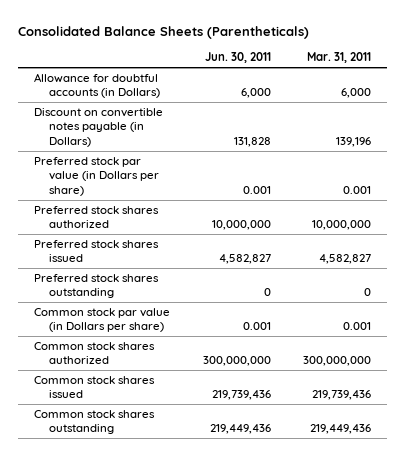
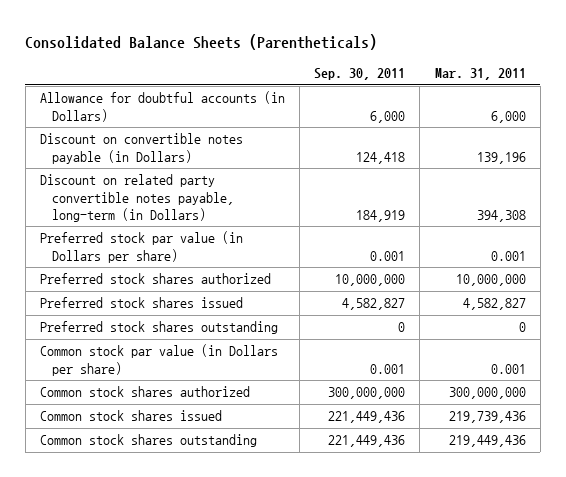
- | Jun. 30, 2011 | Mar. 31, 2011
+ | Sep. 30, 2011 | Mar. 31, 2011
+ Discount on related party convertible notes payable, long-term (in Dollars) | 184,919 | 394,308

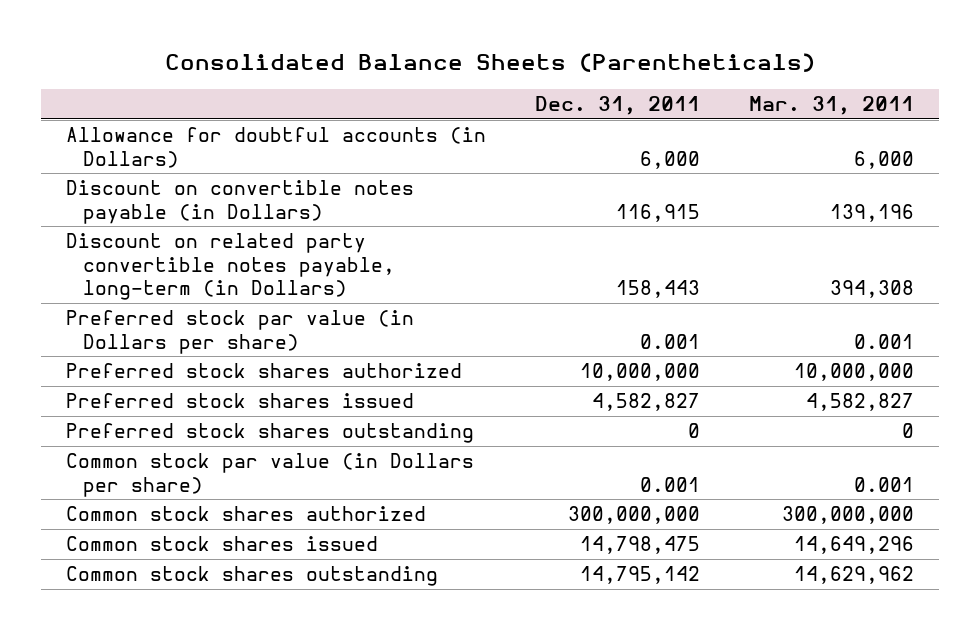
- | Sep. 30, 2011 | Mar. 31, 2011
+ | Dec. 31, 2011 | Mar. 31, 2011
- Common stock shares issued | 221,449,436 | 219,739,436
- Common stock shares outstanding | 221,449,436 | 219,449,436
+ Common stock shares issued | 14,798,475 | 14,649,296
+ Common stock shares outstanding | 14,795,142 | 14,629,962

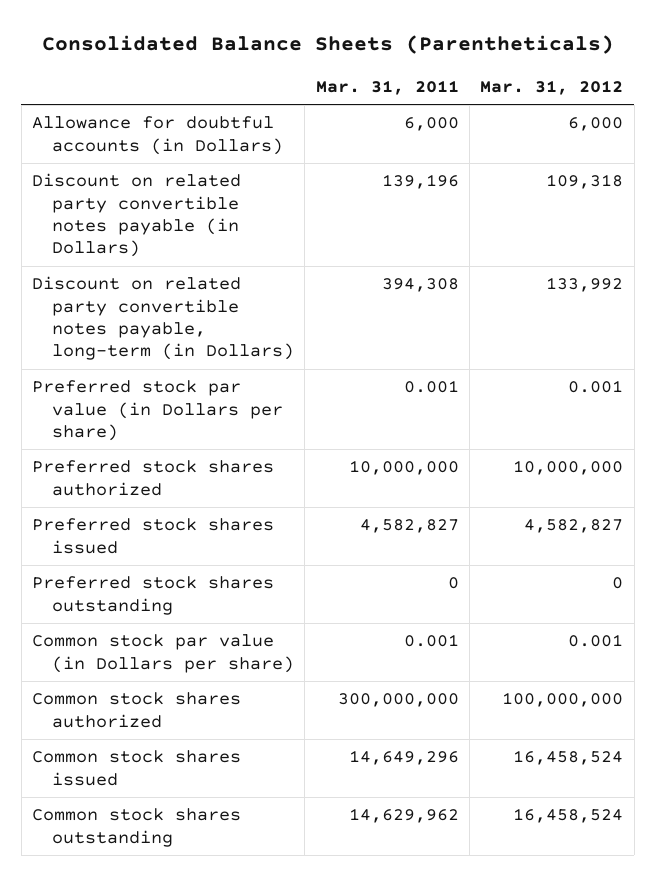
- | Dec. 31, 2011 | Mar. 31, 2011
+ | Mar. 31, 2011 | Mar. 31, 2012
- Discount on convertible notes payable (in Dollars) | 116,915 | 139,196
+ Discount on related party convertible notes payable (in Dollars) | 139,196 | 109,318

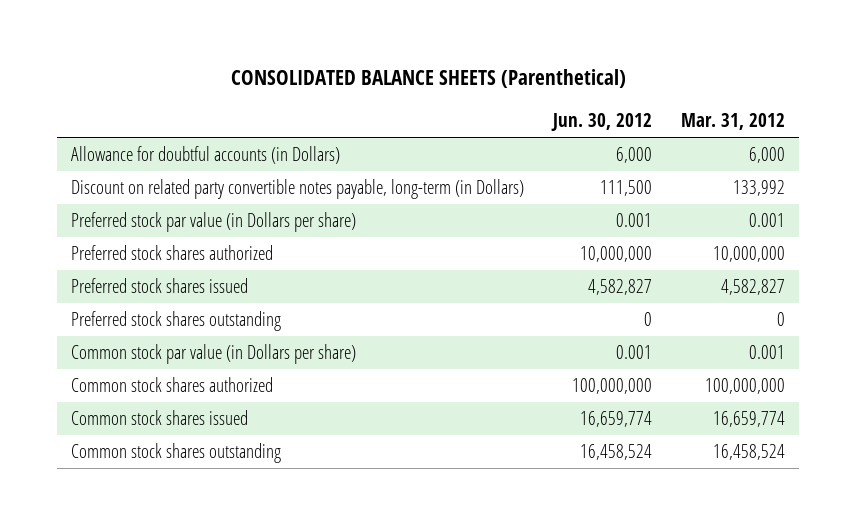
- Consolidated Balance Sheets (Parentheticals)
+ CONSOLIDATED BALANCE SHEETS (Parenthetical)
- | Mar. 31, 2011 | Mar. 31, 2012
+ | Jun. 30, 2012 | Mar. 31, 2012
- Discount on related party convertible notes payable (in Dollars) | 139,196 | 109,318
- Common stock shares issued | 14,649,296 | 16,458,524
+ Common stock shares issued | 16,659,774 | 16,659,774

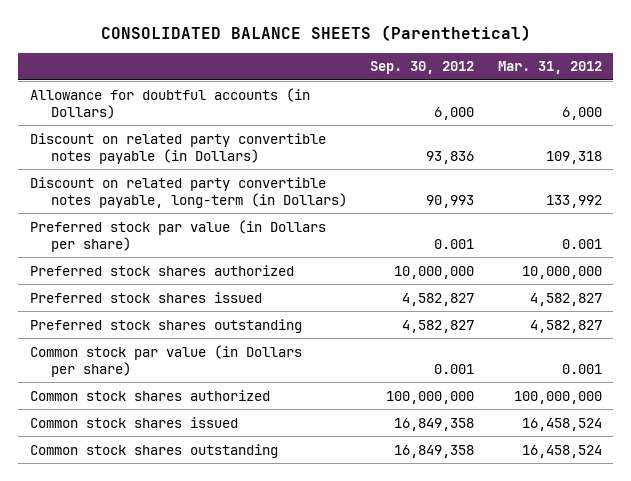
- | Jun. 30, 2012 | Mar. 31, 2012
+ | Sep. 30, 2012 | Mar. 31, 2012
+ Discount on related party convertible notes payable (in Dollars) | 93,836 | 109,318
- Preferred stock shares outstanding | 0 | 0
+ Preferred stock shares outstanding | 4,582,827 | 4,582,827
- Common stock shares issued | 16,659,774 | 16,659,774
+ Common stock shares issued | 16,849,358 | 16,458,524

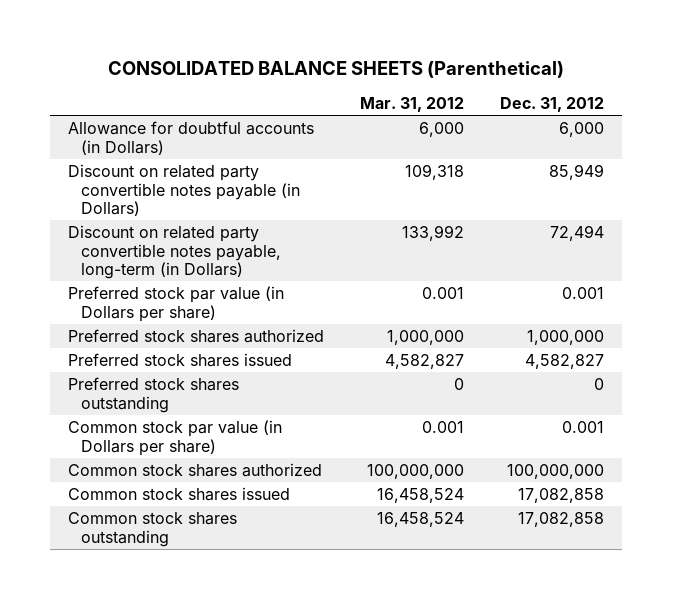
- | Sep. 30, 2012 | Mar. 31, 2012
+ | Mar. 31, 2012 | Dec. 31, 2012
- Preferred stock shares authorized | 10,000,000 | 10,000,000
+ Preferred stock shares authorized | 1,000,000 | 1,000,000
- Preferred stock shares outstanding | 4,582,827 | 4,582,827
+ Preferred stock shares outstanding | 0 | 0

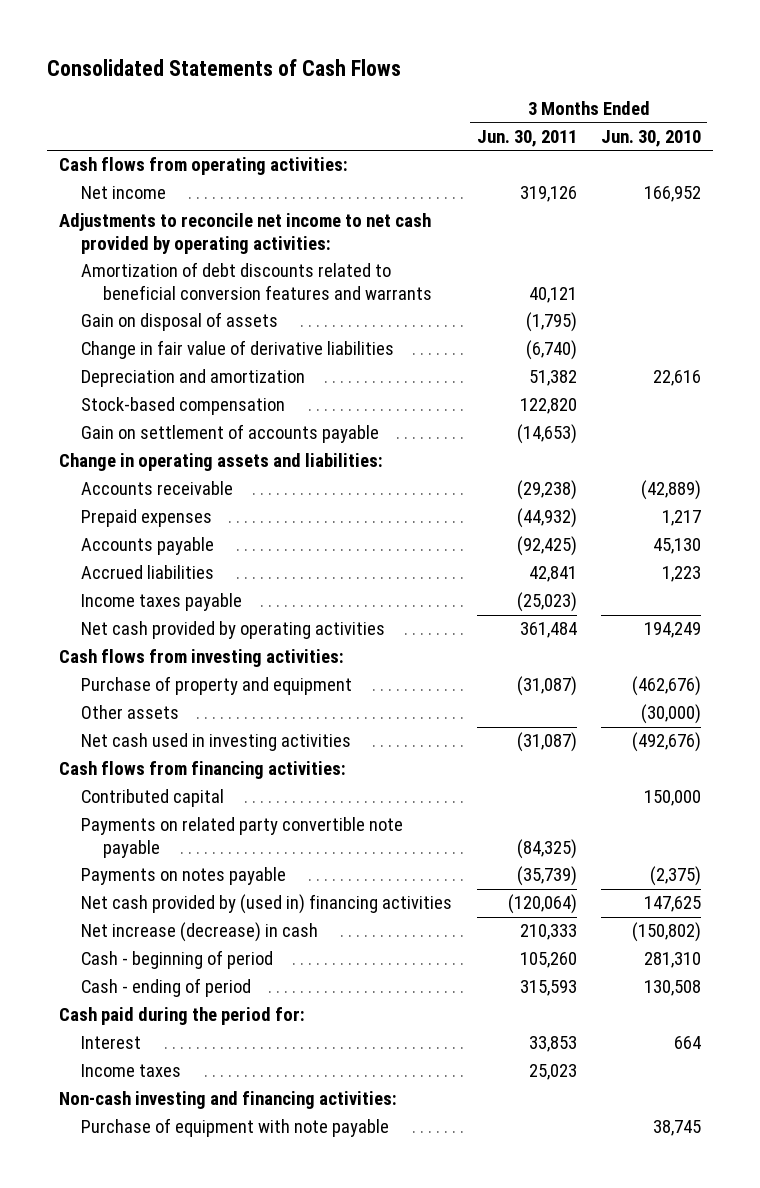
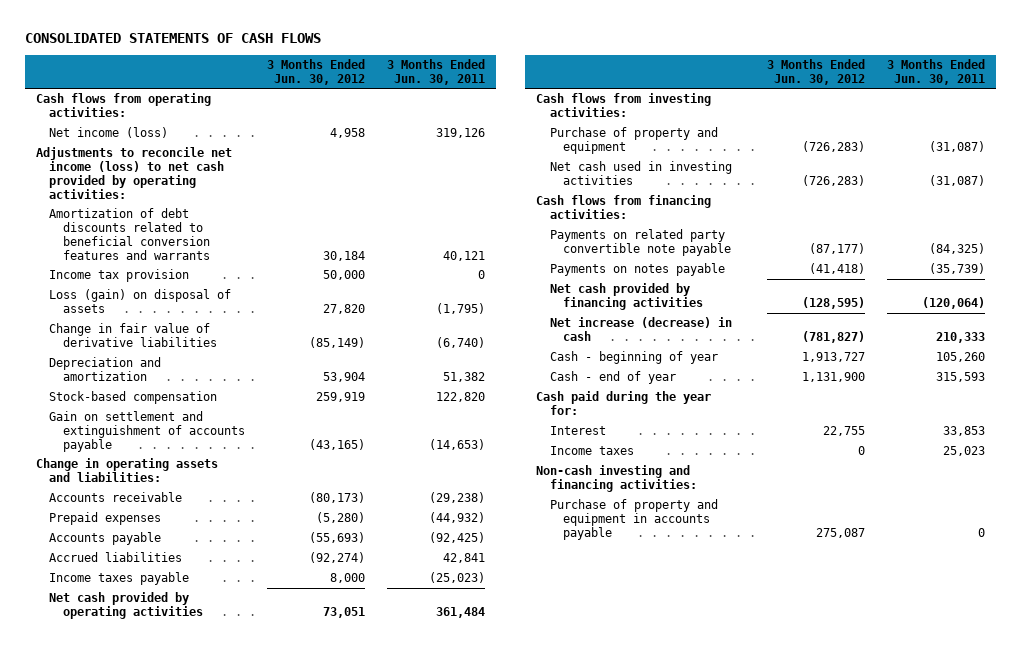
- Consolidated Statements of Cash Flows
+ CONSOLIDATED STATEMENTS OF CASH FLOWS
- | 3 Months Ended Jun. 30, 2011 | 3 Months Ended Jun. 30, 2010
+ | 3 Months Ended Jun. 30, 2012 | 3 Months Ended Jun. 30, 2011
- Net income | 319,126 | 166,952
- Adjustments to reconcile net income to net cash provided by operating activities:
+ Net income (loss) | 4,958 | 319,126
+ Adjustments to reconcile net income (loss) to net cash provided by operating activities:
- Gain on disposal of assets | (1,795) |
+ Income tax provision | 50,000 | 0
+ Loss (gain) on disposal of assets | 27,820 | (1,795)
- Gain on settlement of accounts payable | (14,653) |
+ Gain on settlement and extinguishment of accounts payable | (43,165) | (14,653)
- Other assets | | (30,000)
- Contributed capital | | 150,000
- Net cash provided by (used in) financing activities | (120,064) | 147,625
+ Net cash provided by financing activities | (128,595) | (120,064)
- Cash - beginning of period | 105,260 | 281,310
- Cash - ending of period | 315,593 | 130,508
- Cash paid during the period for:
+ Cash - beginning of year | 1,913,727 | 105,260
+ Cash - end of year | 1,131,900 | 315,593
+ Cash paid during the year for:
- Purchase of equipment with note payable | | 38,745
+ Purchase of property and equipment in accounts payable | 275,087 | 0

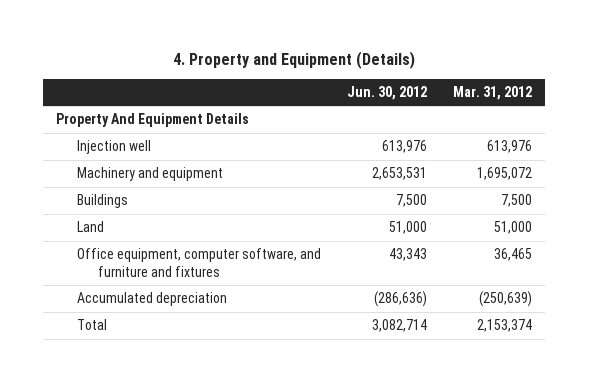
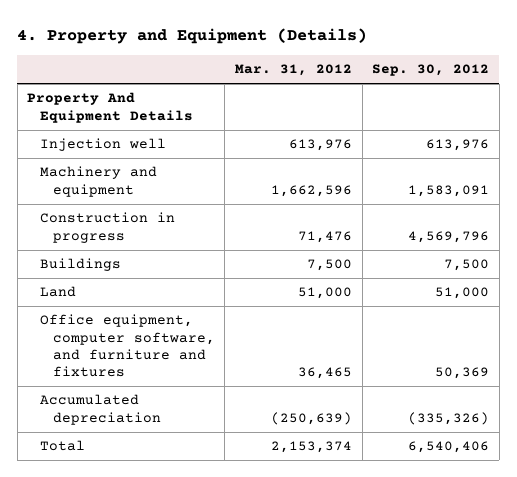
- | Jun. 30, 2012 | Mar. 31, 2012
+ | Mar. 31, 2012 | Sep. 30, 2012
- Machinery and equipment | 2,653,531 | 1,695,072
+ Machinery and equipment | 1,662,596 | 1,583,091
+ Construction in progress | 71,476 | 4,569,796

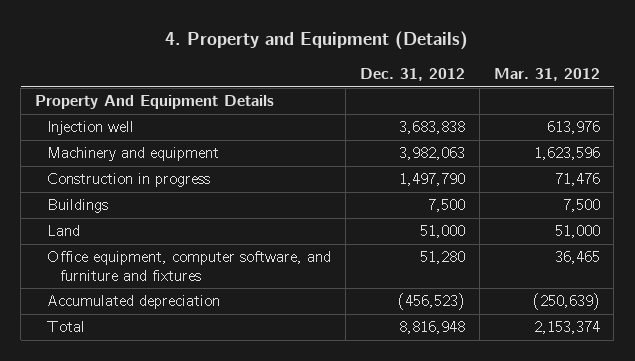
- | Mar. 31, 2012 | Sep. 30, 2012
+ | Dec. 31, 2012 | Mar. 31, 2012
- Machinery and equipment | 1,662,596 | 1,583,091
+ Machinery and equipment | 3,982,063 | 1,623,596

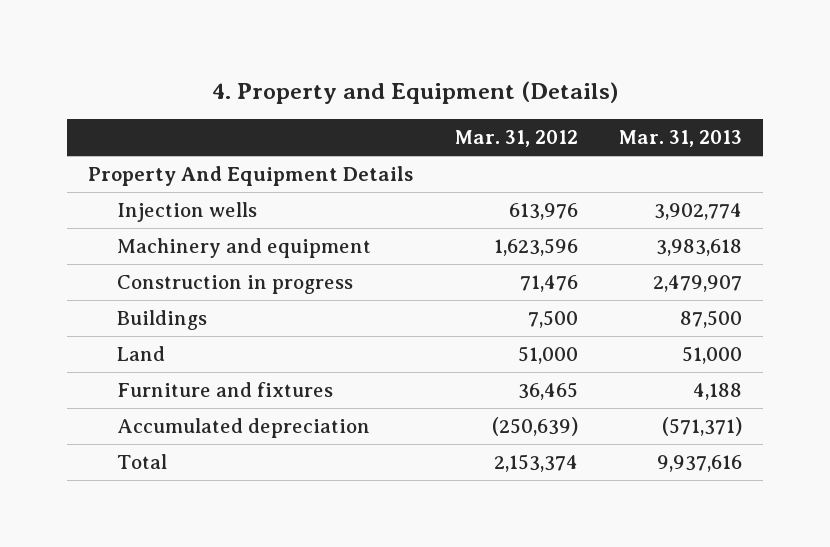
- | Dec. 31, 2012 | Mar. 31, 2012
+ | Mar. 31, 2012 | Mar. 31, 2013
- Injection well | 3,683,838 | 613,976
+ Injection wells | 613,976 | 3,902,774
- Office equipment, computer software, and furniture and fixtures | 51,280 | 36,465
+ Furniture and fixtures | 36,465 | 4,188

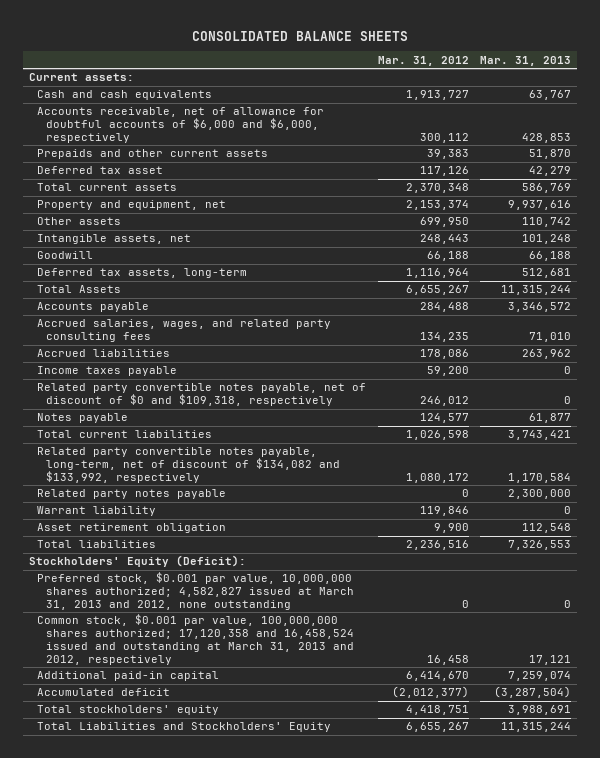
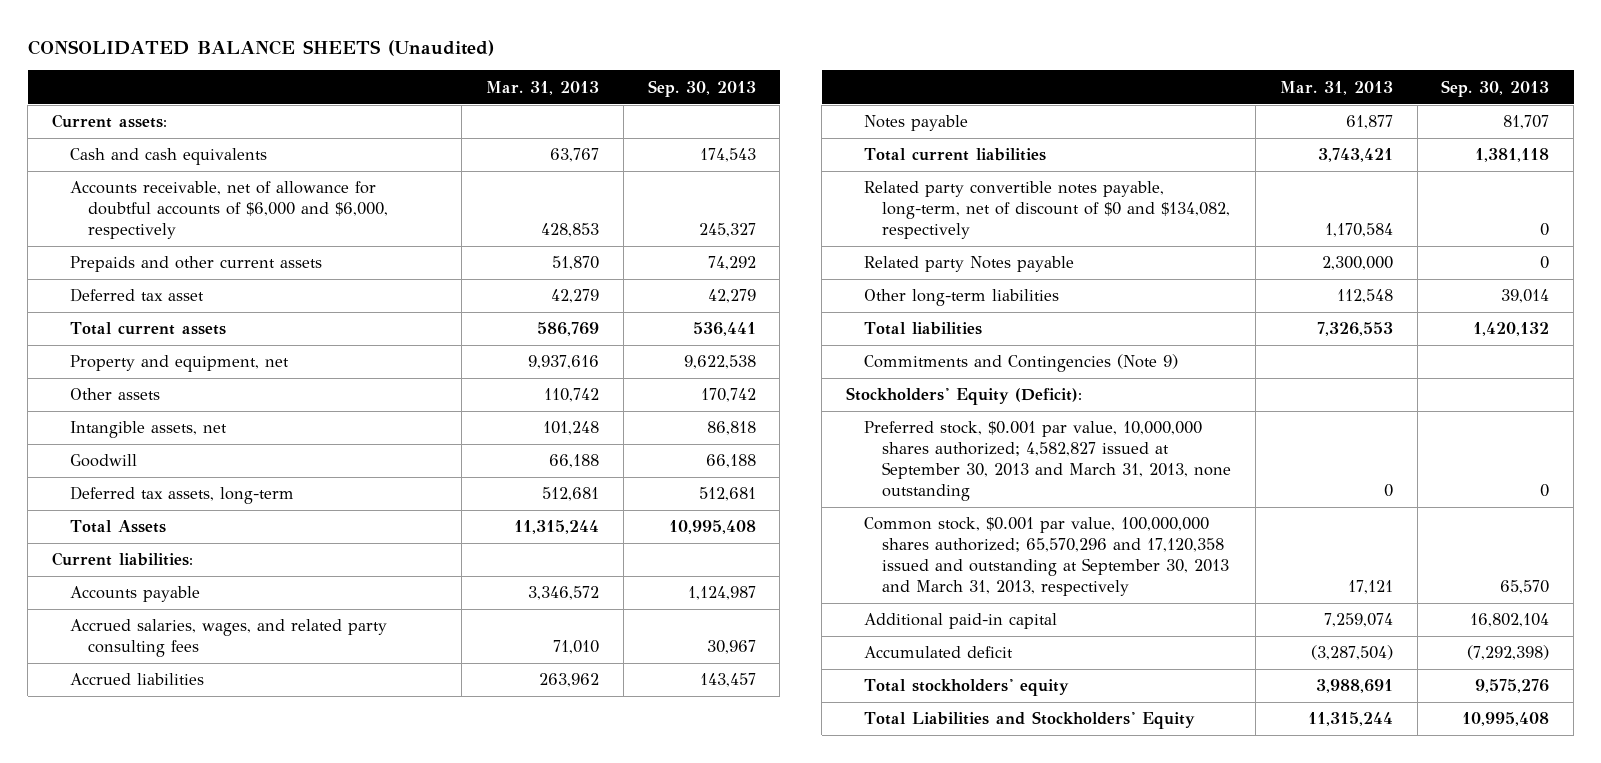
- CONSOLIDATED BALANCE SHEETS
+ CONSOLIDATED BALANCE SHEETS (Unaudited)
- | Mar. 31, 2012 | Mar. 31, 2013
+ | Mar. 31, 2013 | Sep. 30, 2013
+ Current liabilities:
- Income taxes payable | 59,200 | 0
- Related party convertible notes payable, net of discount of $0 and $109,318, respectively | 246,012 | 0
- Related party convertible notes payable, long-term, net of discount of $134,082 and $133,992, respectively | 1,080,172 | 1,170,584
- Related party notes payable | 0 | 2,300,000
- Warrant liability | 119,846 | 0
- Asset retirement obligation | 9,900 | 112,548
+ Related party convertible notes payable, long-term, net of discount of $0 and $134,082, respectively | 1,170,584 | 0
+ Related party Notes payable | 2,300,000 | 0
+ Other long-term liabilities | 112,548 | 39,014
+ Commitments and Contingencies (Note 9)
- Preferred stock, $0.001 par value, 10,000,000 shares authorized; 4,582,827 issued at March 31, 2013 and 2012, none outstanding | 0 | 0
- Common stock, $0.001 par value, 100,000,000 shares authorized; 17,120,358 and 16,458,524 issued and outstanding at March 31, 2013 and 2012, respectively | 16,458 | 17,121
+ Preferred stock, $0.001 par value, 10,000,000 shares authorized; 4,582,827 issued at September 30, 2013 and March 31, 2013, none outstanding | 0 | 0
+ Common stock, $0.001 par value, 100,000,000 shares authorized; 65,570,296 and 17,120,358 issued and outstanding at September 30, 2013 and March 31, 2013, respectively | 17,121 | 65,570

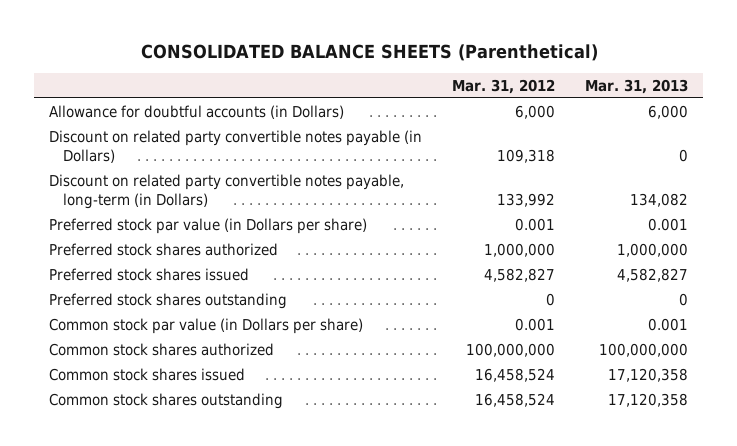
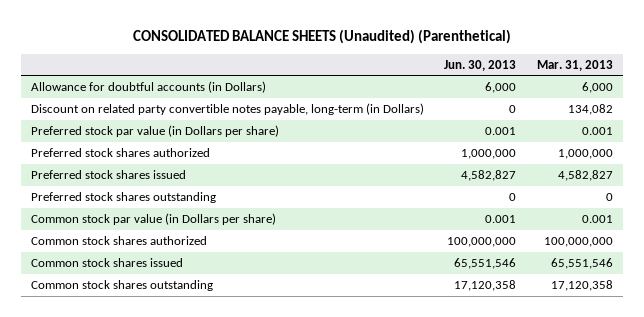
- CONSOLIDATED BALANCE SHEETS (Parenthetical)
+ CONSOLIDATED BALANCE SHEETS (Unaudited) (Parenthetical)
- | Mar. 31, 2012 | Mar. 31, 2013
+ | Jun. 30, 2013 | Mar. 31, 2013
- Discount on related party convertible notes payable (in Dollars) | 109,318 | 0
- Common stock shares issued | 16,458,524 | 17,120,358
+ Common stock shares issued | 65,551,546 | 65,551,546

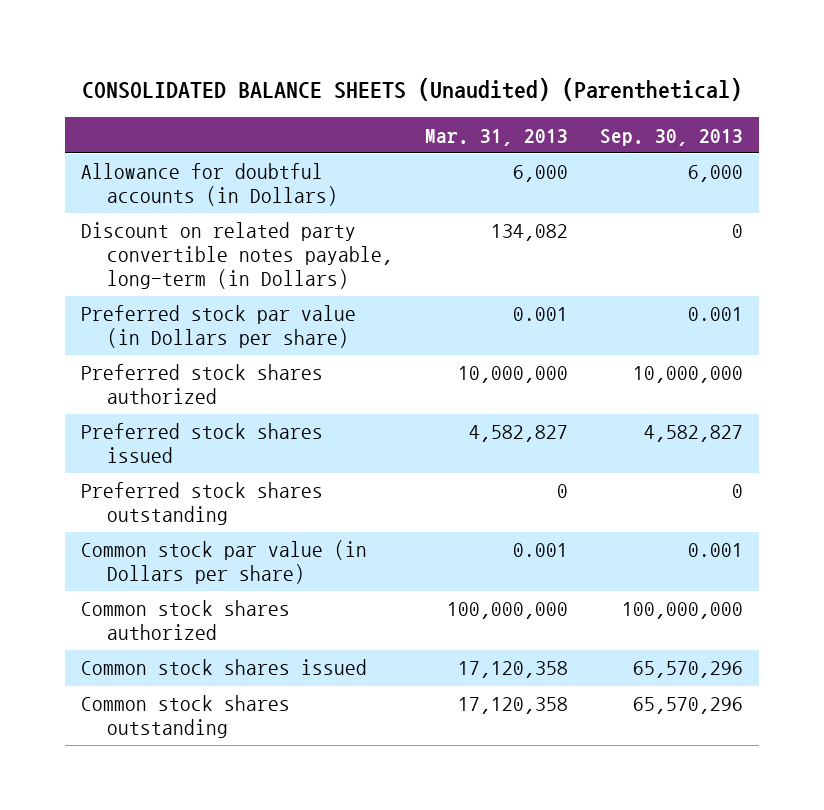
- | Jun. 30, 2013 | Mar. 31, 2013
+ | Mar. 31, 2013 | Sep. 30, 2013
- Preferred stock shares authorized | 1,000,000 | 1,000,000
+ Preferred stock shares authorized | 10,000,000 | 10,000,000
- Common stock shares issued | 65,551,546 | 65,551,546
+ Common stock shares issued | 17,120,358 | 65,570,296

